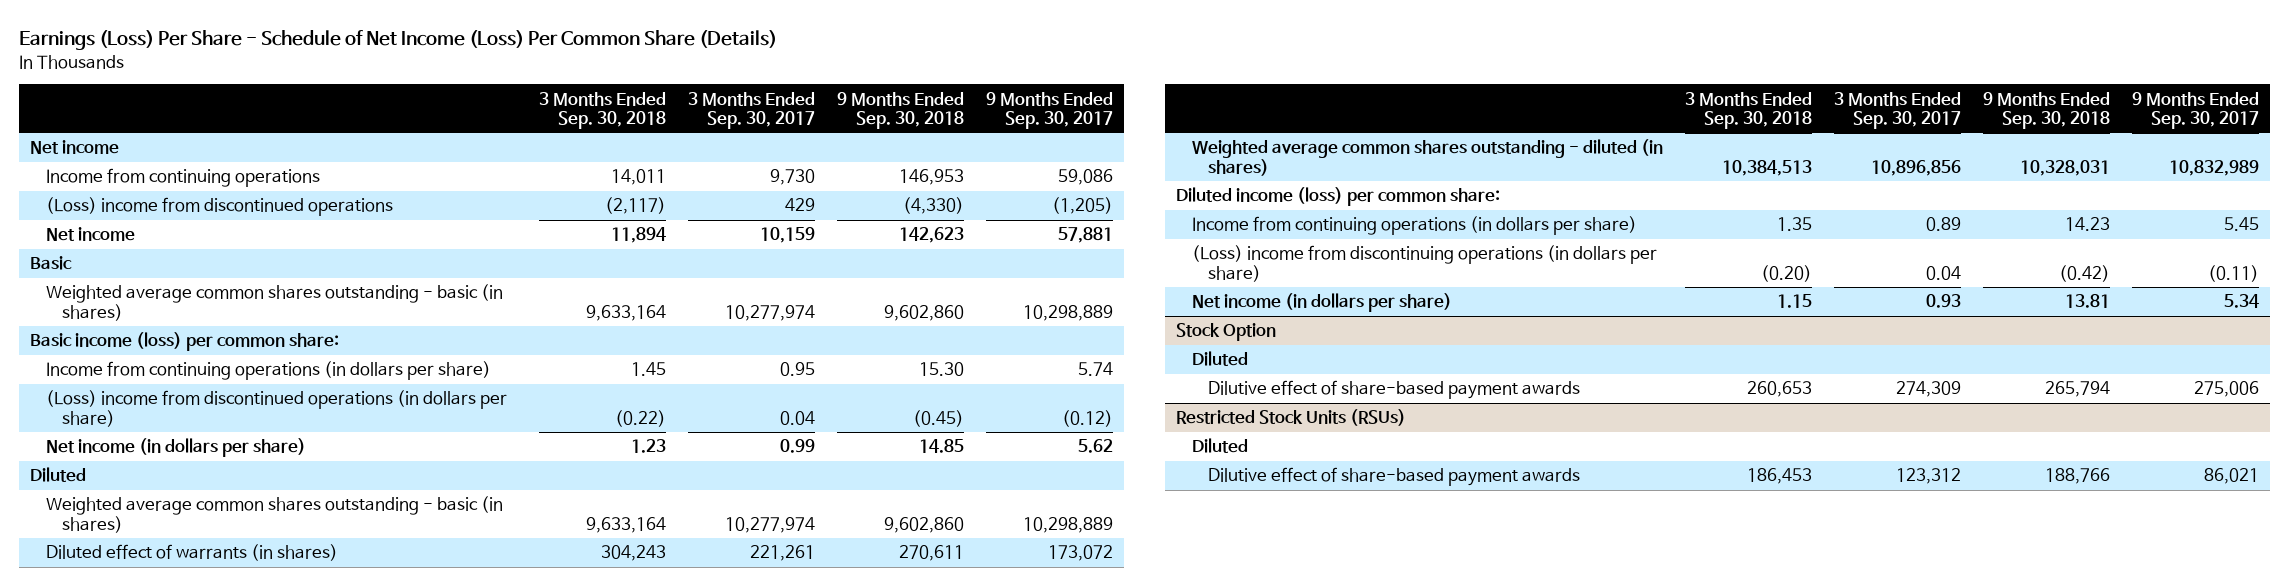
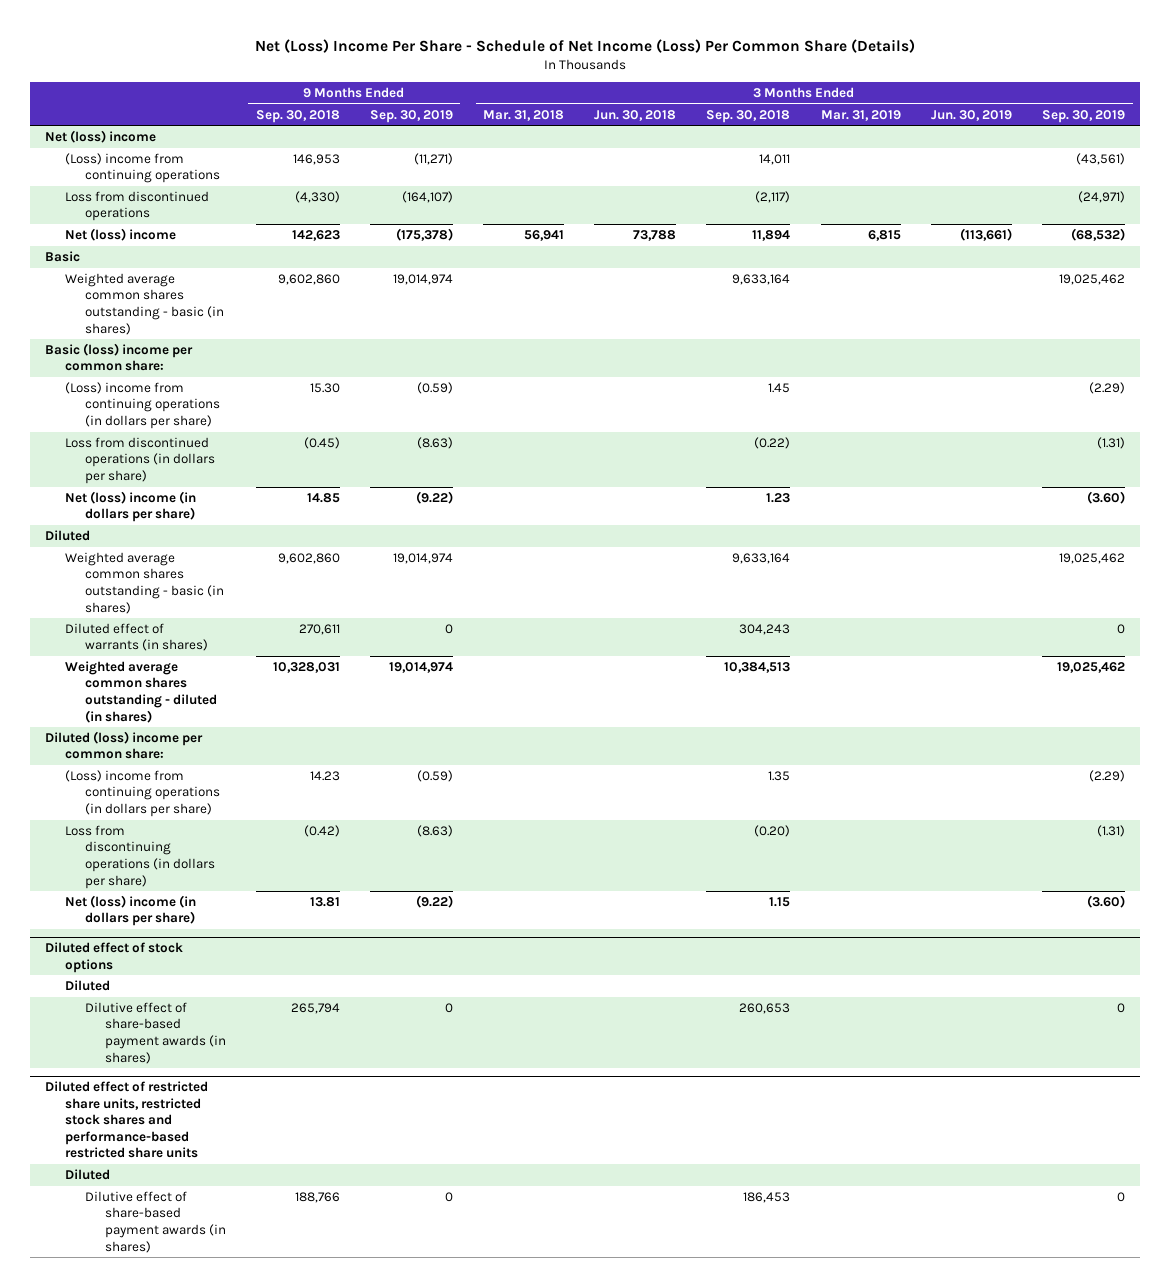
- Earnings (Loss) Per Share - Schedule of Net Income (Loss) Per Common Share (Details)
+ Net (Loss) Income Per Share - Schedule of Net Income (Loss) Per Common Share (Details)
- | 3 Months Ended Sep. 30, 2018 | 3 Months Ended Sep. 30, 2017 | 9 Months Ended Sep. 30, 2018 | 9 Months Ended Sep. 30, 2017
+ | 9 Months Ended Sep. 30, 2018 | 9 Months Ended Sep. 30, 2019 | 3 Months Ended Mar. 31, 2018 | 3 Months Ended Jun. 30, 2018 | 3 Months Ended Sep. 30, 2018 | 3 Months Ended Mar. 31, 2019 | 3 Months Ended Jun. 30, 2019 | 3 Months Ended Sep. 30, 2019
- Net income
- Income from continuing operations | 14,011 | 9,730 | 146,953 | 59,086
- (Loss) income from discontinued operations | (2,117) | 429 | (4,330) | (1,205)
- Net income | 11,894 | 10,159 | 142,623 | 57,881
+ Net (loss) income
+ (Loss) income from continuing operations | 146,953 | (11,271) | | | 14,011 | | | (43,561)
+ Loss from discontinued operations | (4,330) | (164,107) | | | (2,117) | | | (24,971)
+ Net (loss) income | 142,623 | (175,378) | 56,941 | 73,788 | 11,894 | 6,815 | (113,661) | (68,532)
- Basic income (loss) per common share:
- Income from continuing operations (in dollars per share) | 1.45 | 0.95 | 15.30 | 5.74
- (Loss) income from discontinued operations (in dollars per share) | (0.22) | 0.04 | (0.45) | (0.12)
- Net income (in dollars per share) | 1.23 | 0.99 | 14.85 | 5.62
+ Basic (loss) income per common share:
+ (Loss) income from continuing operations (in dollars per share) | 15.30 | (0.59) | | | 1.45 | | | (2.29)
+ Loss from discontinued operations (in dollars per share) | (0.45) | (8.63) | | | (0.22) | | | (1.31)
+ Net (loss) income (in dollars per share) | 14.85 | (9.22) | | | 1.23 | | | (3.60)
- Diluted income (loss) per common share:
- Income from continuing operations (in dollars per share) | 1.35 | 0.89 | 14.23 | 5.45
- (Loss) income from discontinuing operations (in dollars per share) | (0.20) | 0.04 | (0.42) | (0.11)
- Net income (in dollars per share) | 1.15 | 0.93 | 13.81 | 5.34
- Stock Option
+ Diluted (loss) income per common share:
+ (Loss) income from continuing operations (in dollars per share) | 14.23 | (0.59) | | | 1.35 | | | (2.29)
+ Loss from discontinuing operations (in dollars per share) | (0.42) | (8.63) | | | (0.20) | | | (1.31)
+ Net (loss) income (in dollars per share) | 13.81 | (9.22) | | | 1.15 | | | (3.60)
+ Diluted effect of stock options
- Dilutive effect of share-based payment awards | 260,653 | 274,309 | 265,794 | 275,006
- Restricted Stock Units (RSUs)
+ Dilutive effect of share-based payment awards (in shares) | 265,794 | 0 | | | 260,653 | | | 0
+ Diluted effect of restricted share units, restricted stock shares and performance-based restricted share units
- Dilutive effect of share-based payment awards | 186,453 | 123,312 | 188,766 | 86,021
+ Dilutive effect of share-based payment awards (in shares) | 188,766 | 0 | | | 186,453 | | | 0

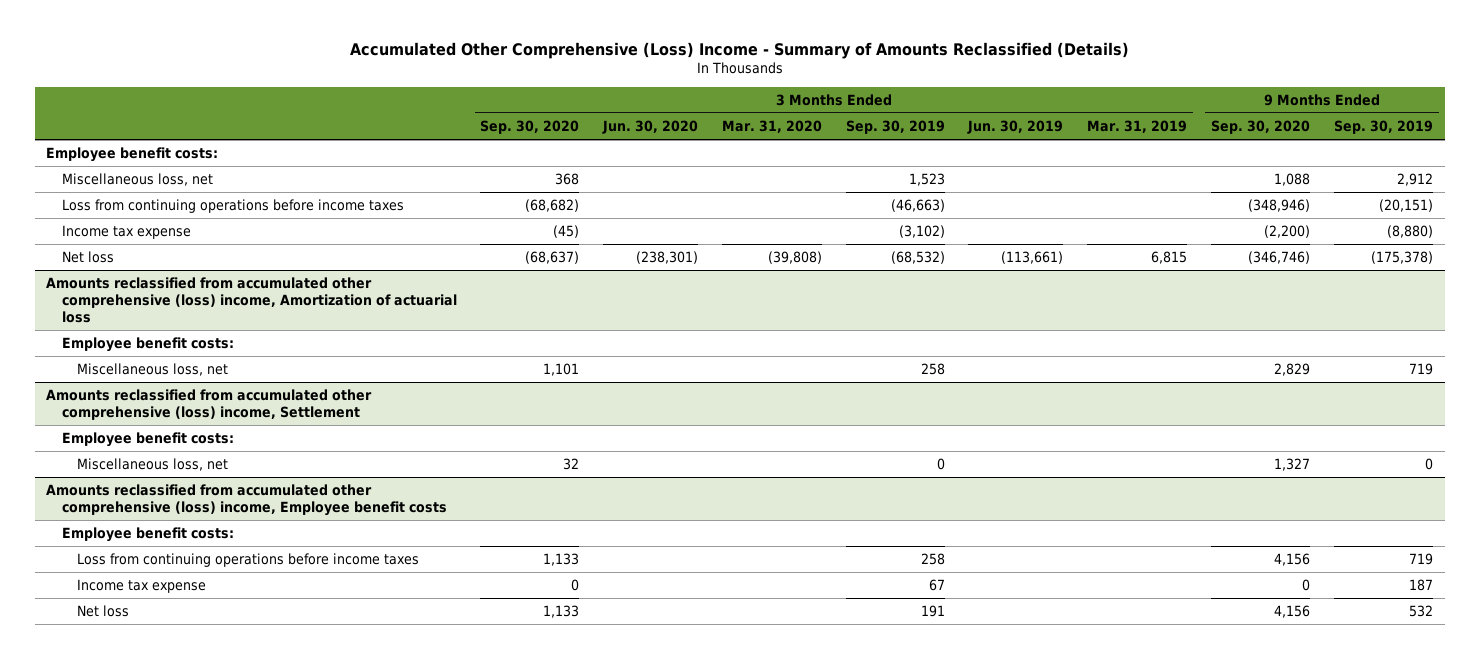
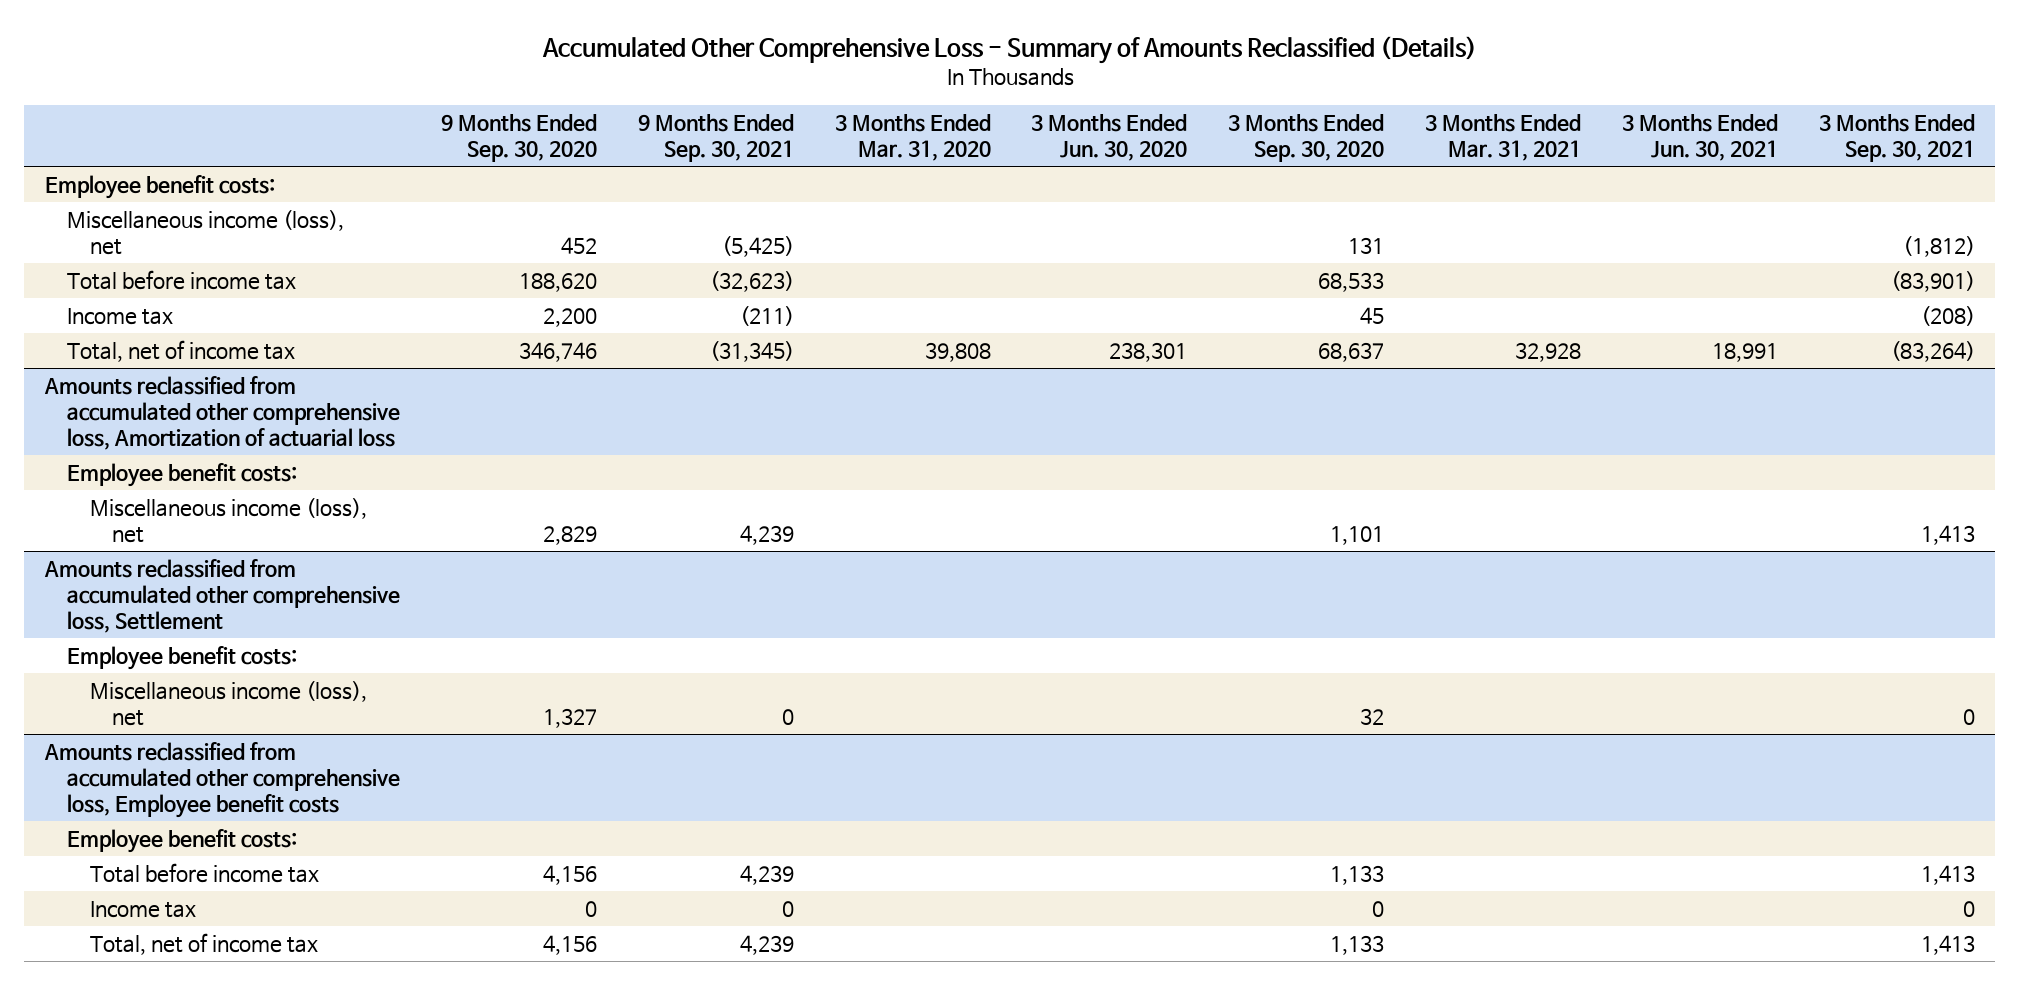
- Accumulated Other Comprehensive (Loss) Income - Summary of Amounts Reclassified (Details)
+ Accumulated Other Comprehensive Loss - Summary of Amounts Reclassified (Details)
- | 3 Months Ended Sep. 30, 2020 | 3 Months Ended Jun. 30, 2020 | 3 Months Ended Mar. 31, 2020 | 3 Months Ended Sep. 30, 2019 | 3 Months Ended Jun. 30, 2019 | 3 Months Ended Mar. 31, 2019 | 9 Months Ended Sep. 30, 2020 | 9 Months Ended Sep. 30, 2019
+ | 9 Months Ended Sep. 30, 2020 | 9 Months Ended Sep. 30, 2021 | 3 Months Ended Mar. 31, 2020 | 3 Months Ended Jun. 30, 2020 | 3 Months Ended Sep. 30, 2020 | 3 Months Ended Mar. 31, 2021 | 3 Months Ended Jun. 30, 2021 | 3 Months Ended Sep. 30, 2021
- Miscellaneous loss, net | 368 | | | 1,523 | | | 1,088 | 2,912
- Loss from continuing operations before income taxes | (68,682) | | | (46,663) | | | (348,946) | (20,151)
- Income tax expense | (45) | | | (3,102) | | | (2,200) | (8,880)
- Net loss | (68,637) | (238,301) | (39,808) | (68,532) | (113,661) | 6,815 | (346,746) | (175,378)
- Amounts reclassified from accumulated other comprehensive (loss) income, Amortization of actuarial loss
+ Miscellaneous income (loss), net | 452 | (5,425) | | | 131 | | | (1,812)
+ Total before income tax | 188,620 | (32,623) | | | 68,533 | | | (83,901)
+ Income tax | 2,200 | (211) | | | 45 | | | (208)
+ Total, net of income tax | 346,746 | (31,345) | 39,808 | 238,301 | 68,637 | 32,928 | 18,991 | (83,264)
+ Amounts reclassified from accumulated other comprehensive loss, Amortization of actuarial loss
- Miscellaneous loss, net | 1,101 | | | 258 | | | 2,829 | 719
- Amounts reclassified from accumulated other comprehensive (loss) income, Settlement
+ Miscellaneous income (loss), net | 2,829 | 4,239 | | | 1,101 | | | 1,413
+ Amounts reclassified from accumulated other comprehensive loss, Settlement
- Miscellaneous loss, net | 32 | | | 0 | | | 1,327 | 0
- Amounts reclassified from accumulated other comprehensive (loss) income, Employee benefit costs
+ Miscellaneous income (loss), net | 1,327 | 0 | | | 32 | | | 0
+ Amounts reclassified from accumulated other comprehensive loss, Employee benefit costs
- Loss from continuing operations before income taxes | 1,133 | | | 258 | | | 4,156 | 719
- Income tax expense | 0 | | | 67 | | | 0 | 187
- Net loss | 1,133 | | | 191 | | | 4,156 | 532
+ Total before income tax | 4,156 | 4,239 | | | 1,133 | | | 1,413
+ Income tax | 0 | 0 | | | 0 | | | 0
+ Total, net of income tax | 4,156 | 4,239 | | | 1,133 | | | 1,413

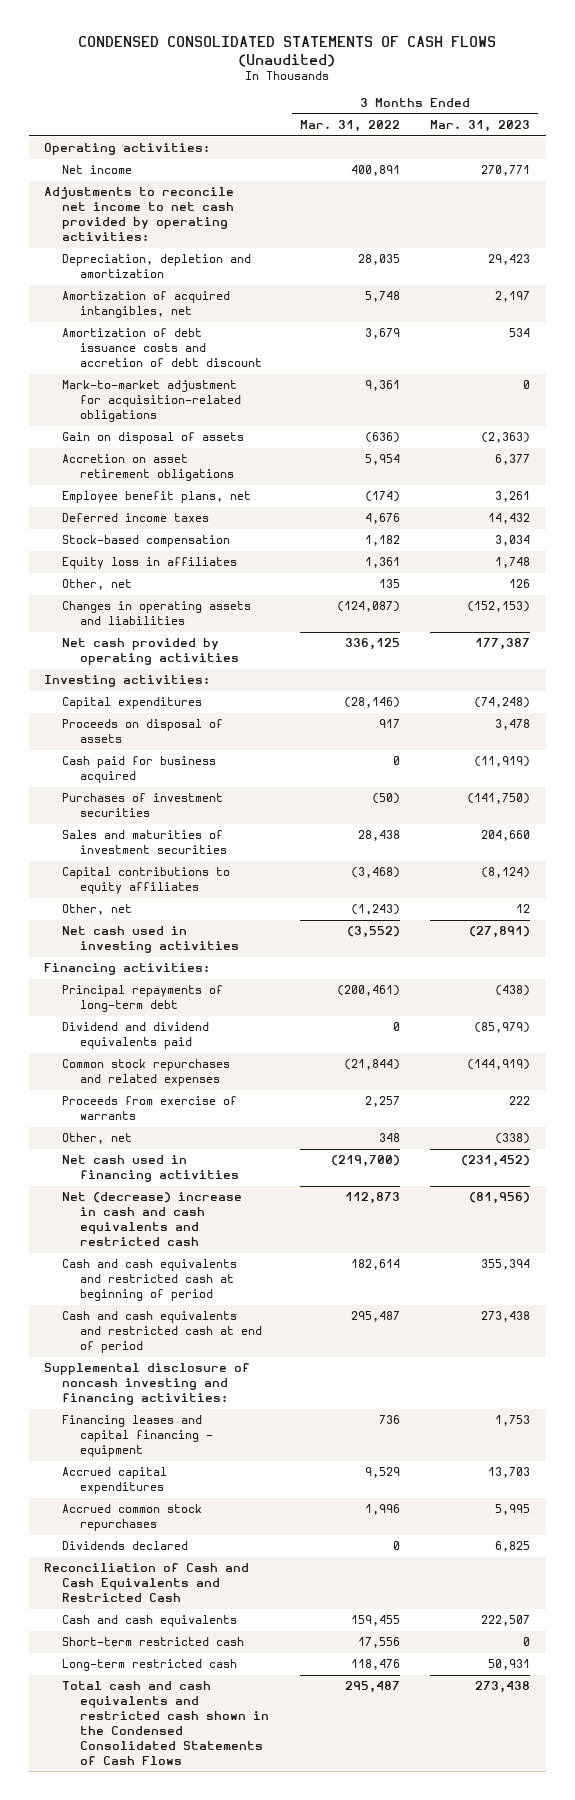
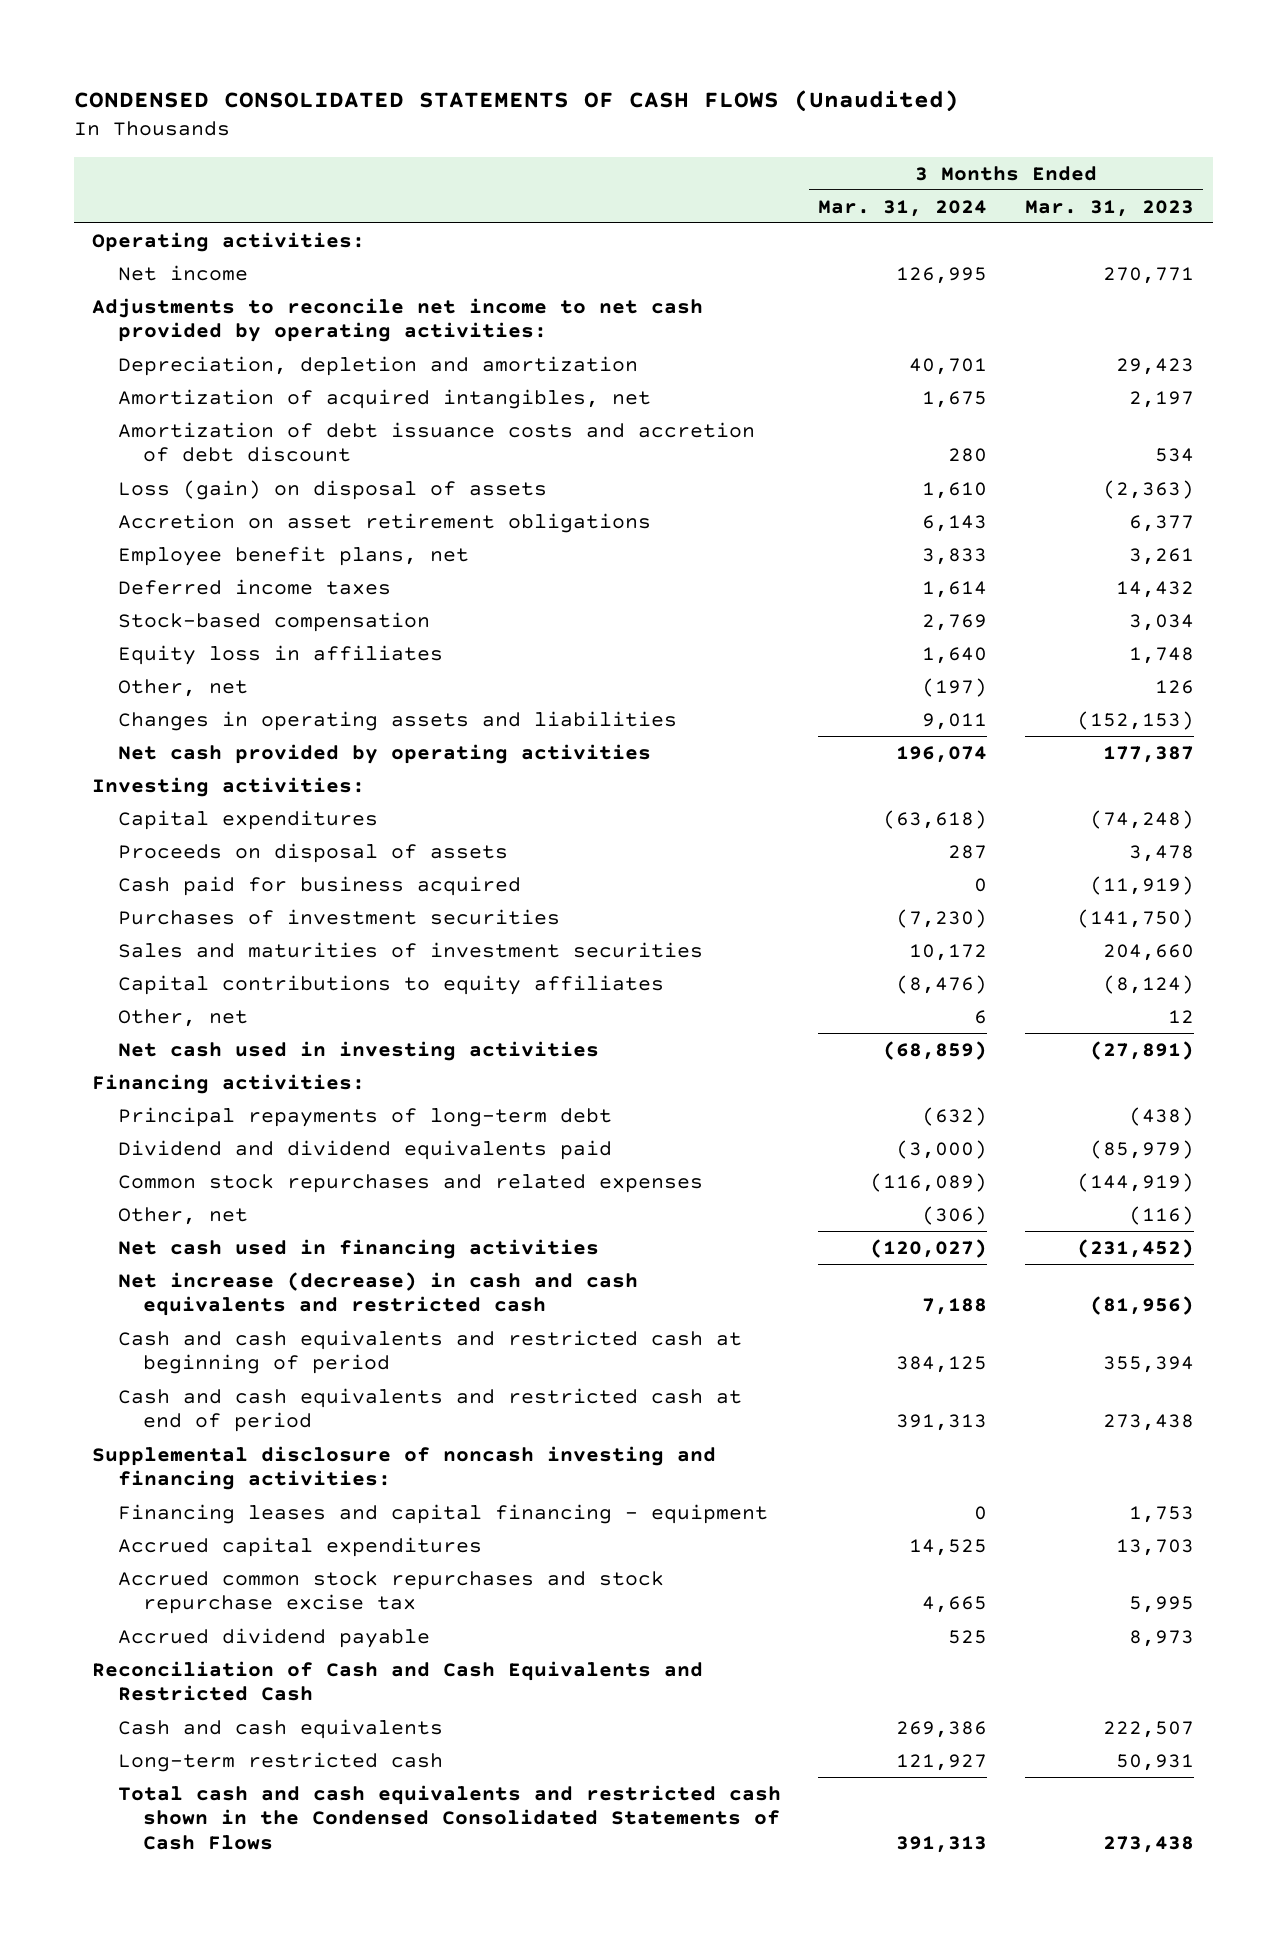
- | 3 Months Ended Mar. 31, 2022 | 3 Months Ended Mar. 31, 2023
+ | 3 Months Ended Mar. 31, 2024 | 3 Months Ended Mar. 31, 2023
- Mark-to-market adjustment for acquisition-related obligations | 9,361 | 0
- Gain on disposal of assets | (636) | (2,363)
+ Loss (gain) on disposal of assets | 1,610 | (2,363)
- Proceeds from exercise of warrants | 2,257 | 222
- Other, net | 348 | (338)
+ Other, net | (306) | (116)
- Net (decrease) increase in cash and cash equivalents and restricted cash | 112,873 | (81,956)
+ Net increase (decrease) in cash and cash equivalents and restricted cash | 7,188 | (81,956)
- Accrued common stock repurchases | 1,996 | 5,995
- Dividends declared | 0 | 6,825
+ Accrued common stock repurchases and stock repurchase excise tax | 4,665 | 5,995
+ Accrued dividend payable | 525 | 8,973
- Short-term restricted cash | 17,556 | 0

